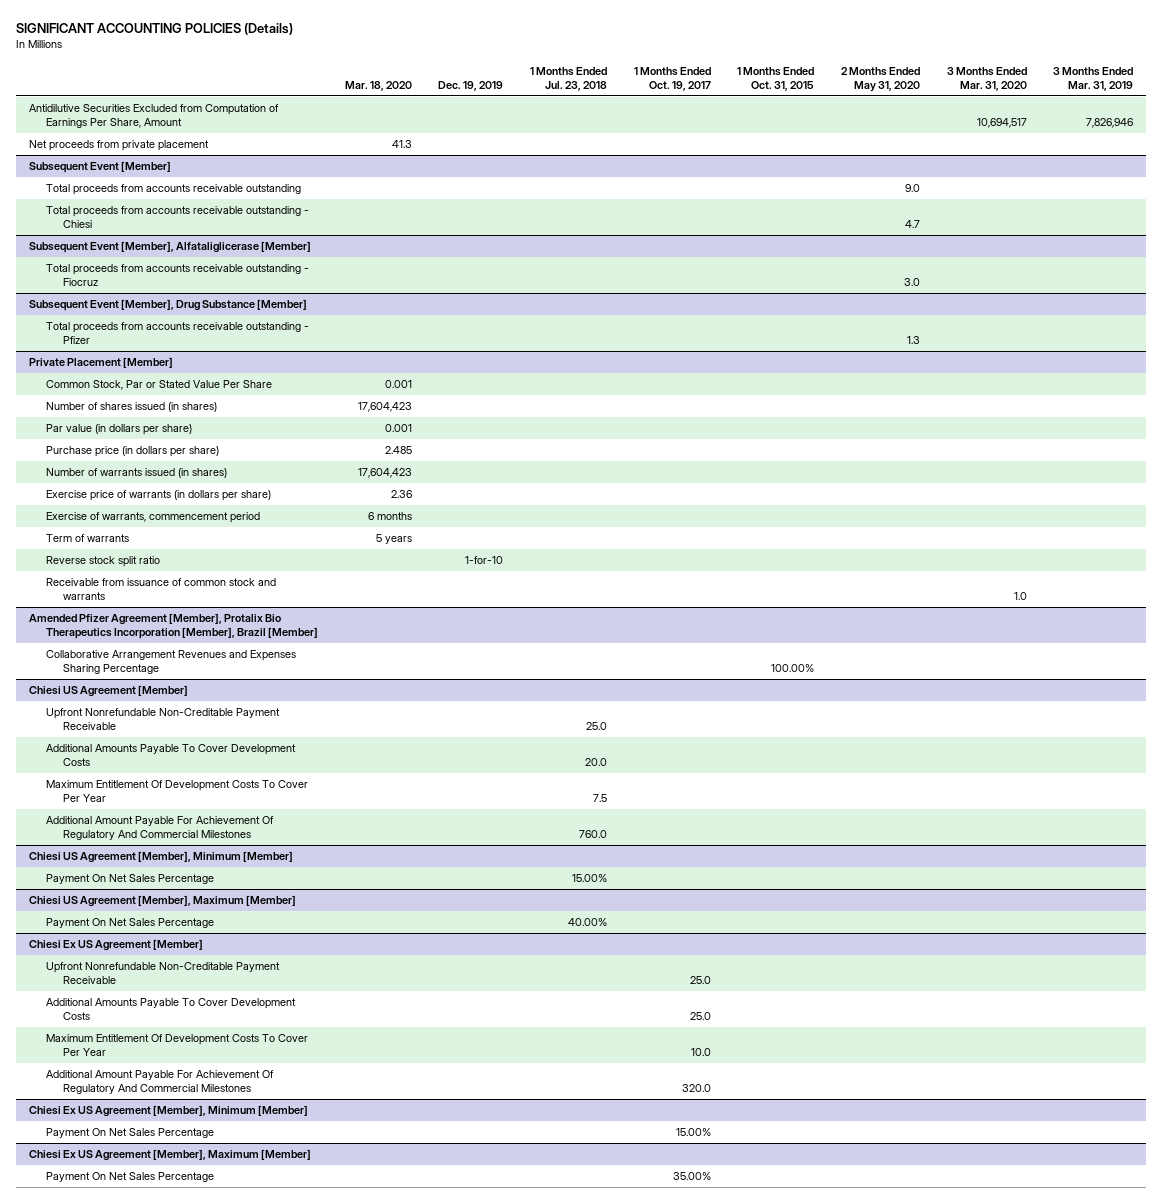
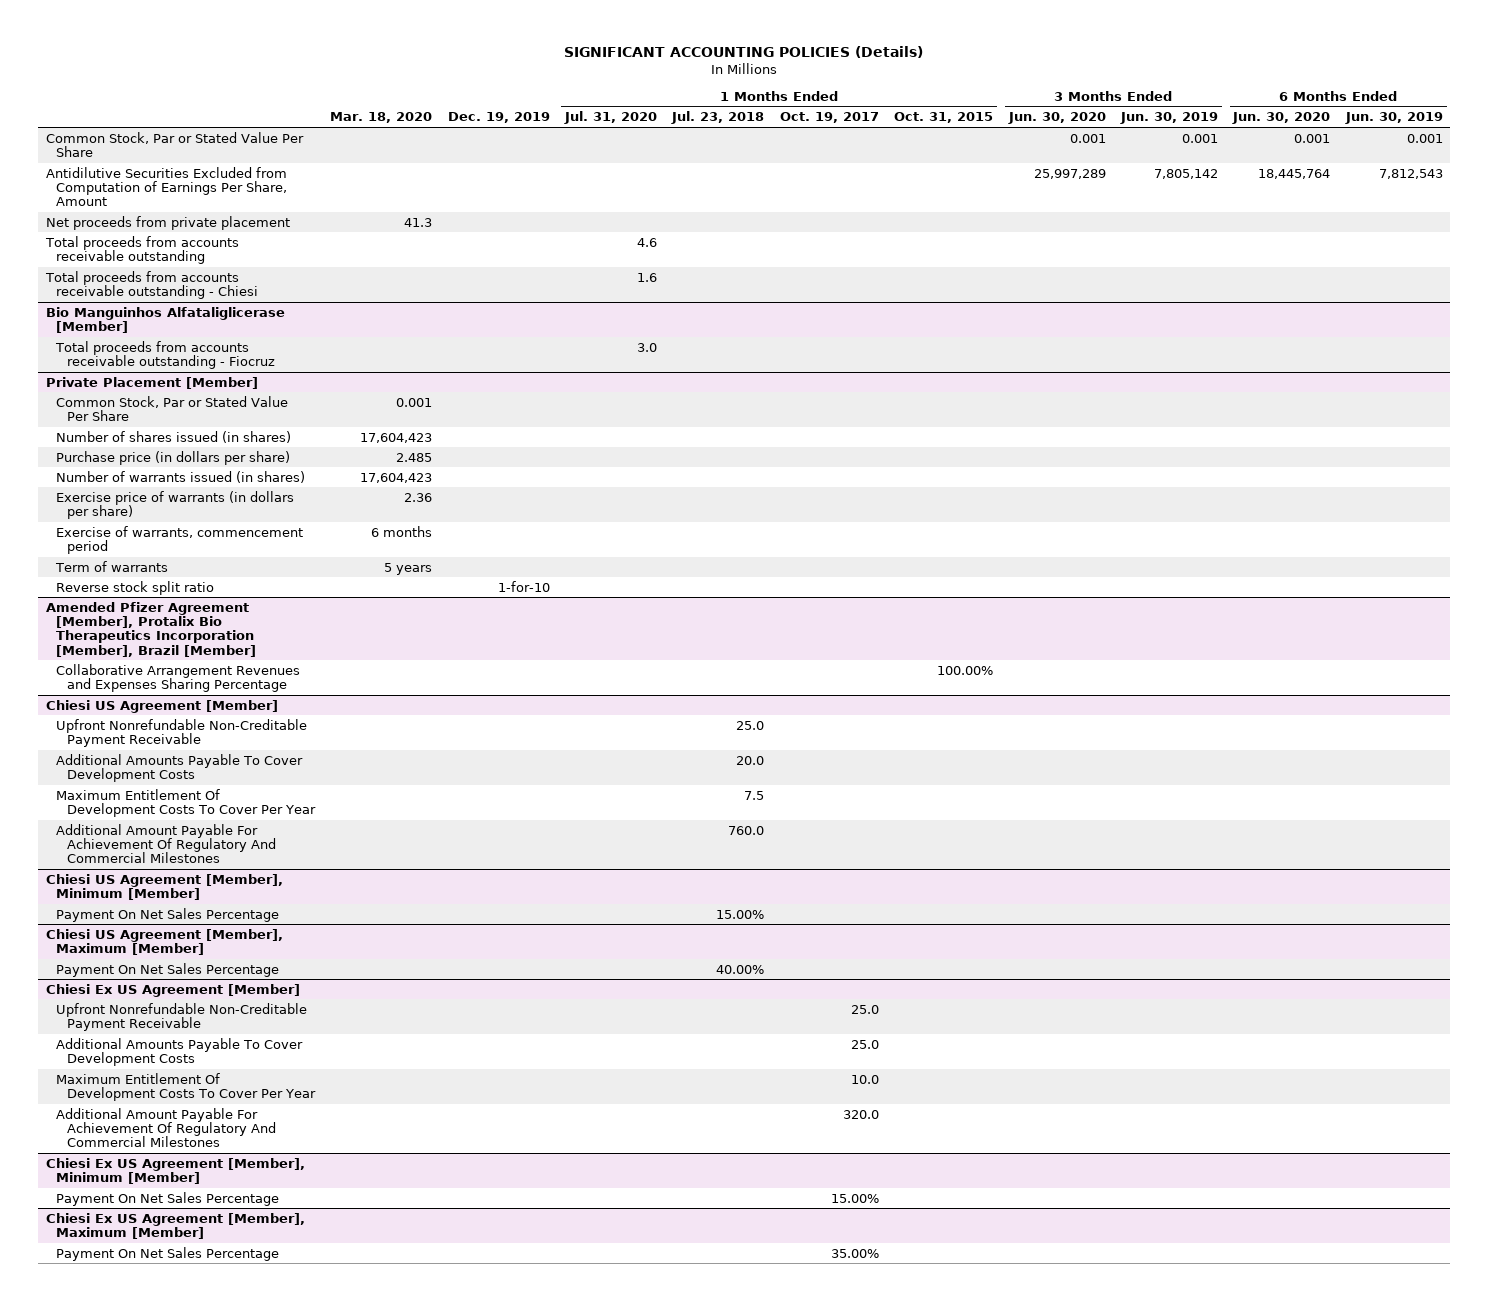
- | Mar. 18, 2020 | Dec. 19, 2019 | 1 Months Ended Jul. 23, 2018 | 1 Months Ended Oct. 19, 2017 | 1 Months Ended Oct. 31, 2015 | 2 Months Ended May 31, 2020 | 3 Months Ended Mar. 31, 2020 | 3 Months Ended Mar. 31, 2019
+ | Mar. 18, 2020 | Dec. 19, 2019 | 1 Months Ended Jul. 31, 2020 | 1 Months Ended Jul. 23, 2018 | 1 Months Ended Oct. 19, 2017 | 1 Months Ended Oct. 31, 2015 | 3 Months Ended Jun. 30, 2020 | 3 Months Ended Jun. 30, 2019 | 6 Months Ended Jun. 30, 2020 | 6 Months Ended Jun. 30, 2019
+ Common Stock, Par or Stated Value Per Share | | | | | | | 0.001 | 0.001 | 0.001 | 0.001
- Subsequent Event [Member]
- Total proceeds from accounts receivable outstanding | | | | | | 9.0 | |
- Total proceeds from accounts receivable outstanding - Chiesi | | | | | | 4.7 | |
- Subsequent Event [Member], Alfataliglicerase [Member]
- Total proceeds from accounts receivable outstanding - Fiocruz | | | | | | 3.0 | |
- Subsequent Event [Member], Drug Substance [Member]
- Total proceeds from accounts receivable outstanding - Pfizer | | | | | | 1.3 | |
+ Total proceeds from accounts receivable outstanding | | | 4.6 | | | | | | |
+ Total proceeds from accounts receivable outstanding - Chiesi | | | 1.6 | | | | | | |
+ Bio Manguinhos Alfataliglicerase [Member]
+ Total proceeds from accounts receivable outstanding - Fiocruz | | | 3.0 | | | | | | |
@ Private Placement [Member]
- Par value (in dollars per share) | 0.001 | | | | | | |
- Receivable from issuance of common stock and warrants | | | | | | | 1.0 |

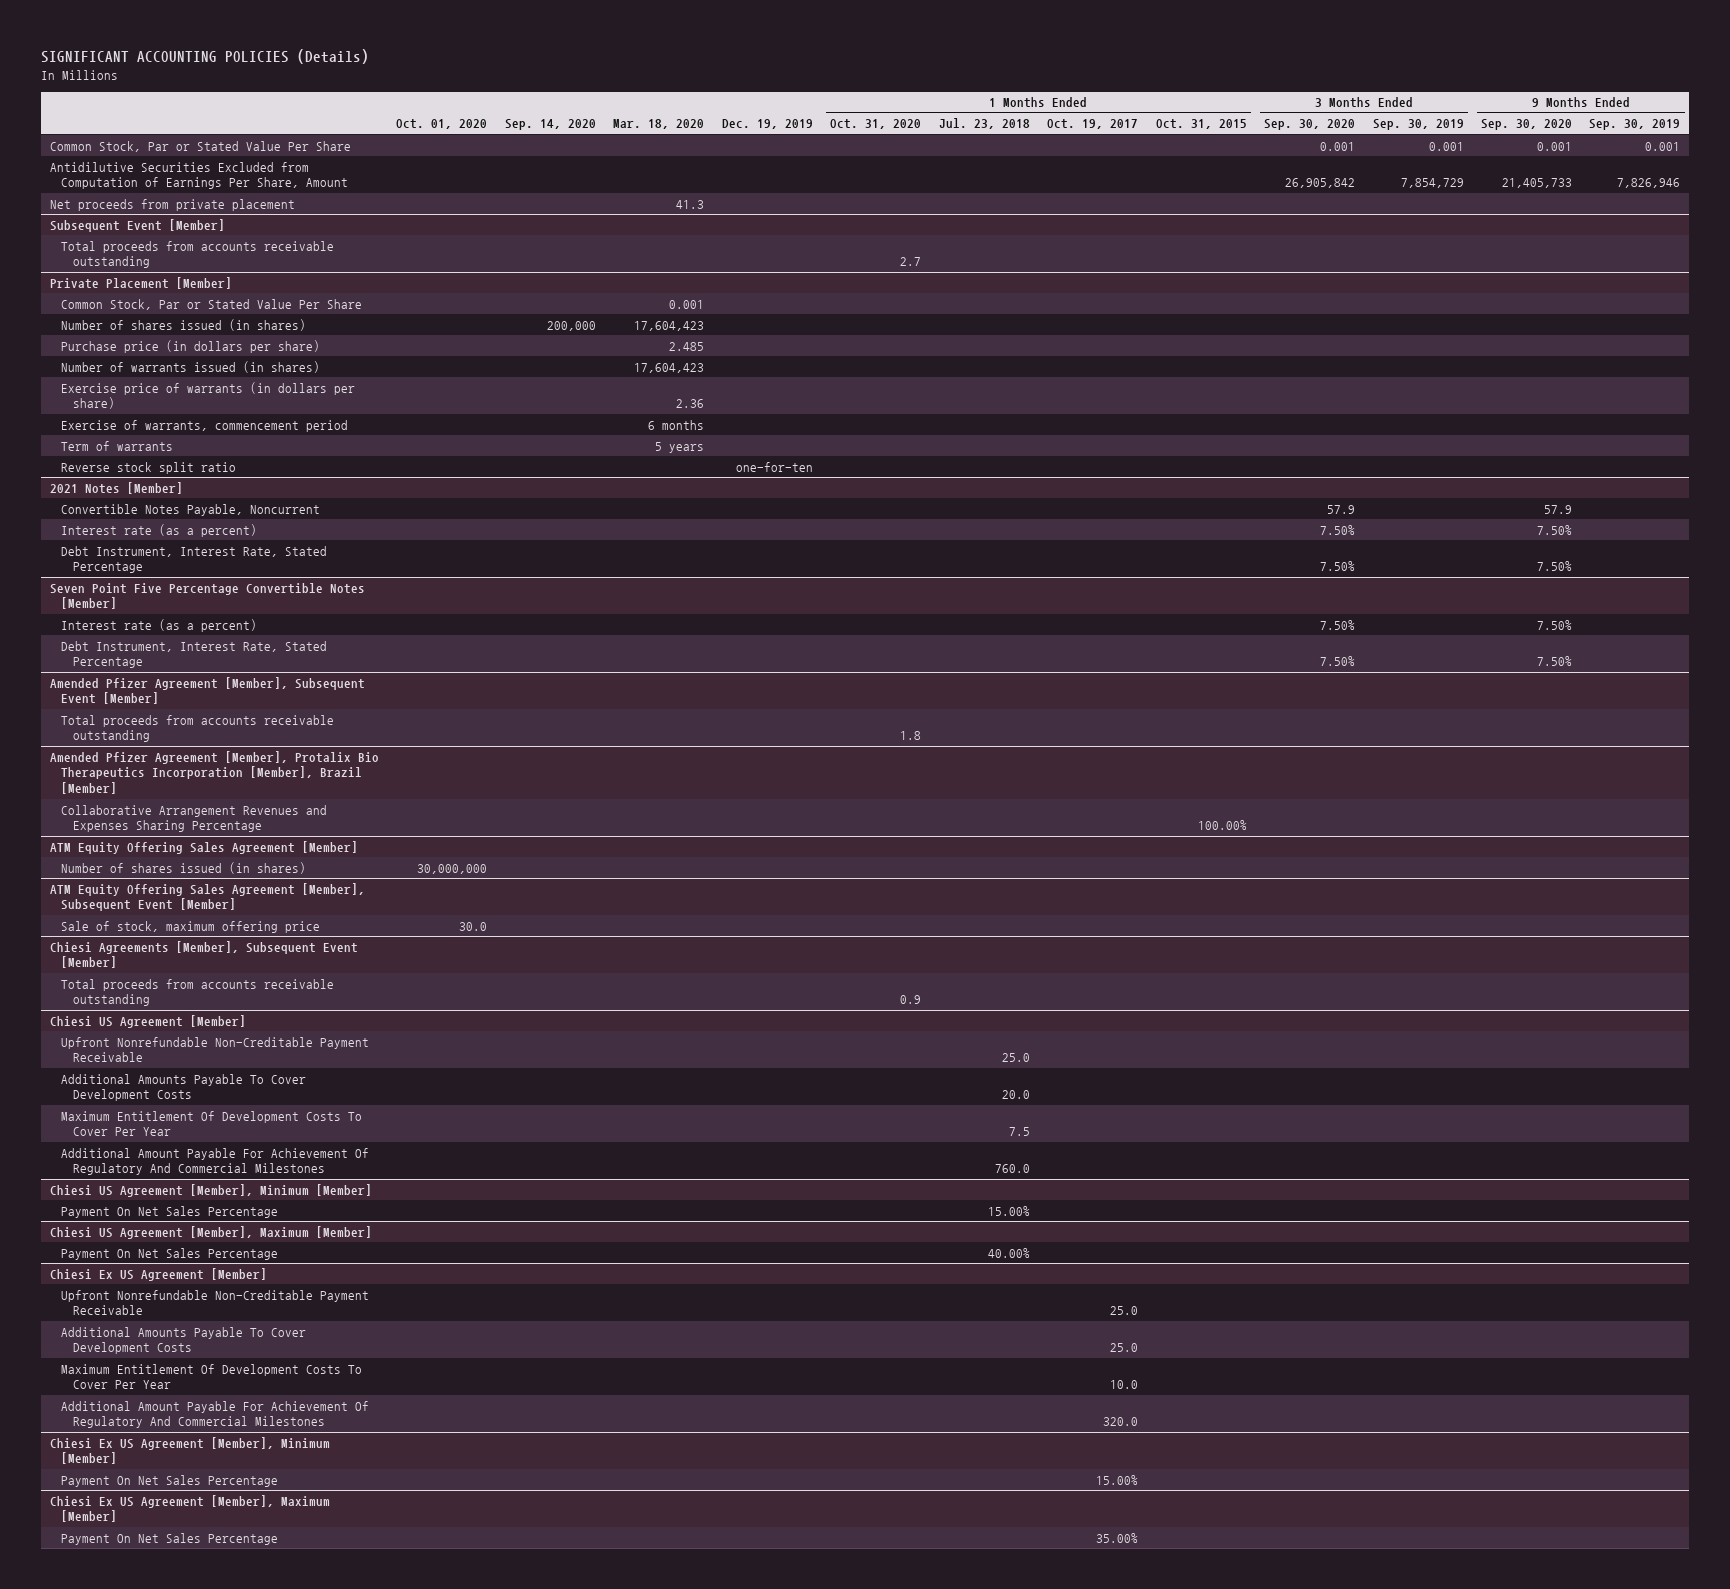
- | Mar. 18, 2020 | Dec. 19, 2019 | 1 Months Ended Jul. 31, 2020 | 1 Months Ended Jul. 23, 2018 | 1 Months Ended Oct. 19, 2017 | 1 Months Ended Oct. 31, 2015 | 3 Months Ended Jun. 30, 2020 | 3 Months Ended Jun. 30, 2019 | 6 Months Ended Jun. 30, 2020 | 6 Months Ended Jun. 30, 2019
+ | Oct. 01, 2020 | Sep. 14, 2020 | Mar. 18, 2020 | Dec. 19, 2019 | 1 Months Ended Oct. 31, 2020 | 1 Months Ended Jul. 23, 2018 | 1 Months Ended Oct. 19, 2017 | 1 Months Ended Oct. 31, 2015 | 3 Months Ended Sep. 30, 2020 | 3 Months Ended Sep. 30, 2019 | 9 Months Ended Sep. 30, 2020 | 9 Months Ended Sep. 30, 2019
- Total proceeds from accounts receivable outstanding | | | 4.6 | | | | | | |
- Total proceeds from accounts receivable outstanding - Chiesi | | | 1.6 | | | | | | |
- Bio Manguinhos Alfataliglicerase [Member]
- Total proceeds from accounts receivable outstanding - Fiocruz | | | 3.0 | | | | | | |
+ Subsequent Event [Member]
+ Total proceeds from accounts receivable outstanding | | | | | 2.7 | | | | | | |
@ Private Placement [Member]
- Reverse stock split ratio | | 1-for-10 | | | | | | | |
+ Reverse stock split ratio | | | | one-for-ten | | | | | | | |
+ 2021 Notes [Member]
+ Convertible Notes Payable, Noncurrent | | | | | | | | | 57.9 | | 57.9 |
+ Interest rate (as a percent) | | | | | | | | | 7.50% | | 7.50% |
+ Debt Instrument, Interest Rate, Stated Percentage | | | | | | | | | 7.50% | | 7.50% |
+ Seven Point Five Percentage Convertible Notes [Member]
+ Interest rate (as a percent) | | | | | | | | | 7.50% | | 7.50% |
+ Debt Instrument, Interest Rate, Stated Percentage | | | | | | | | | 7.50% | | 7.50% |
+ Amended Pfizer Agreement [Member], Subsequent Event [Member]
+ Total proceeds from accounts receivable outstanding | | | | | 1.8 | | | | | | |
+ ATM Equity Offering Sales Agreement [Member]
+ Number of shares issued (in shares) | 30,000,000 | | | | | | | | | | |
+ ATM Equity Offering Sales Agreement [Member], Subsequent Event [Member]
+ Sale of stock, maximum offering price | 30.0 | | | | | | | | | | |
+ Chiesi Agreements [Member], Subsequent Event [Member]
+ Total proceeds from accounts receivable outstanding | | | | | 0.9 | | | | | | |

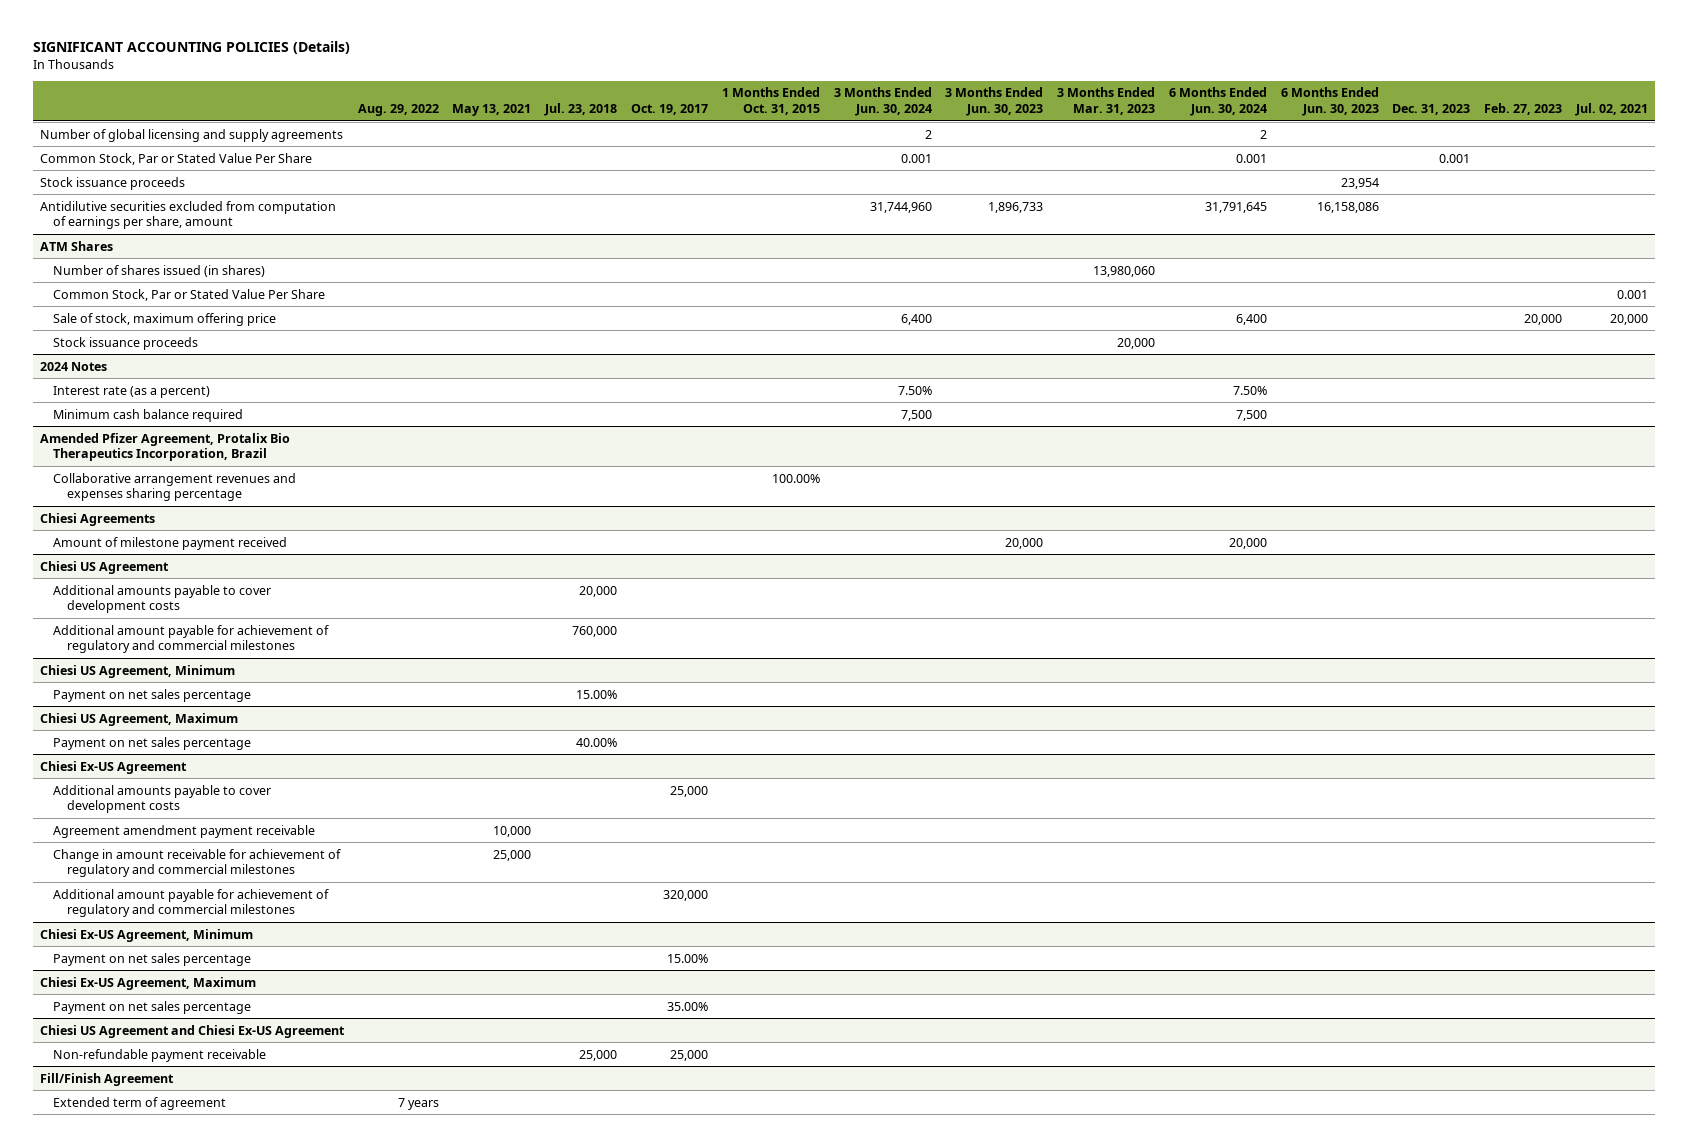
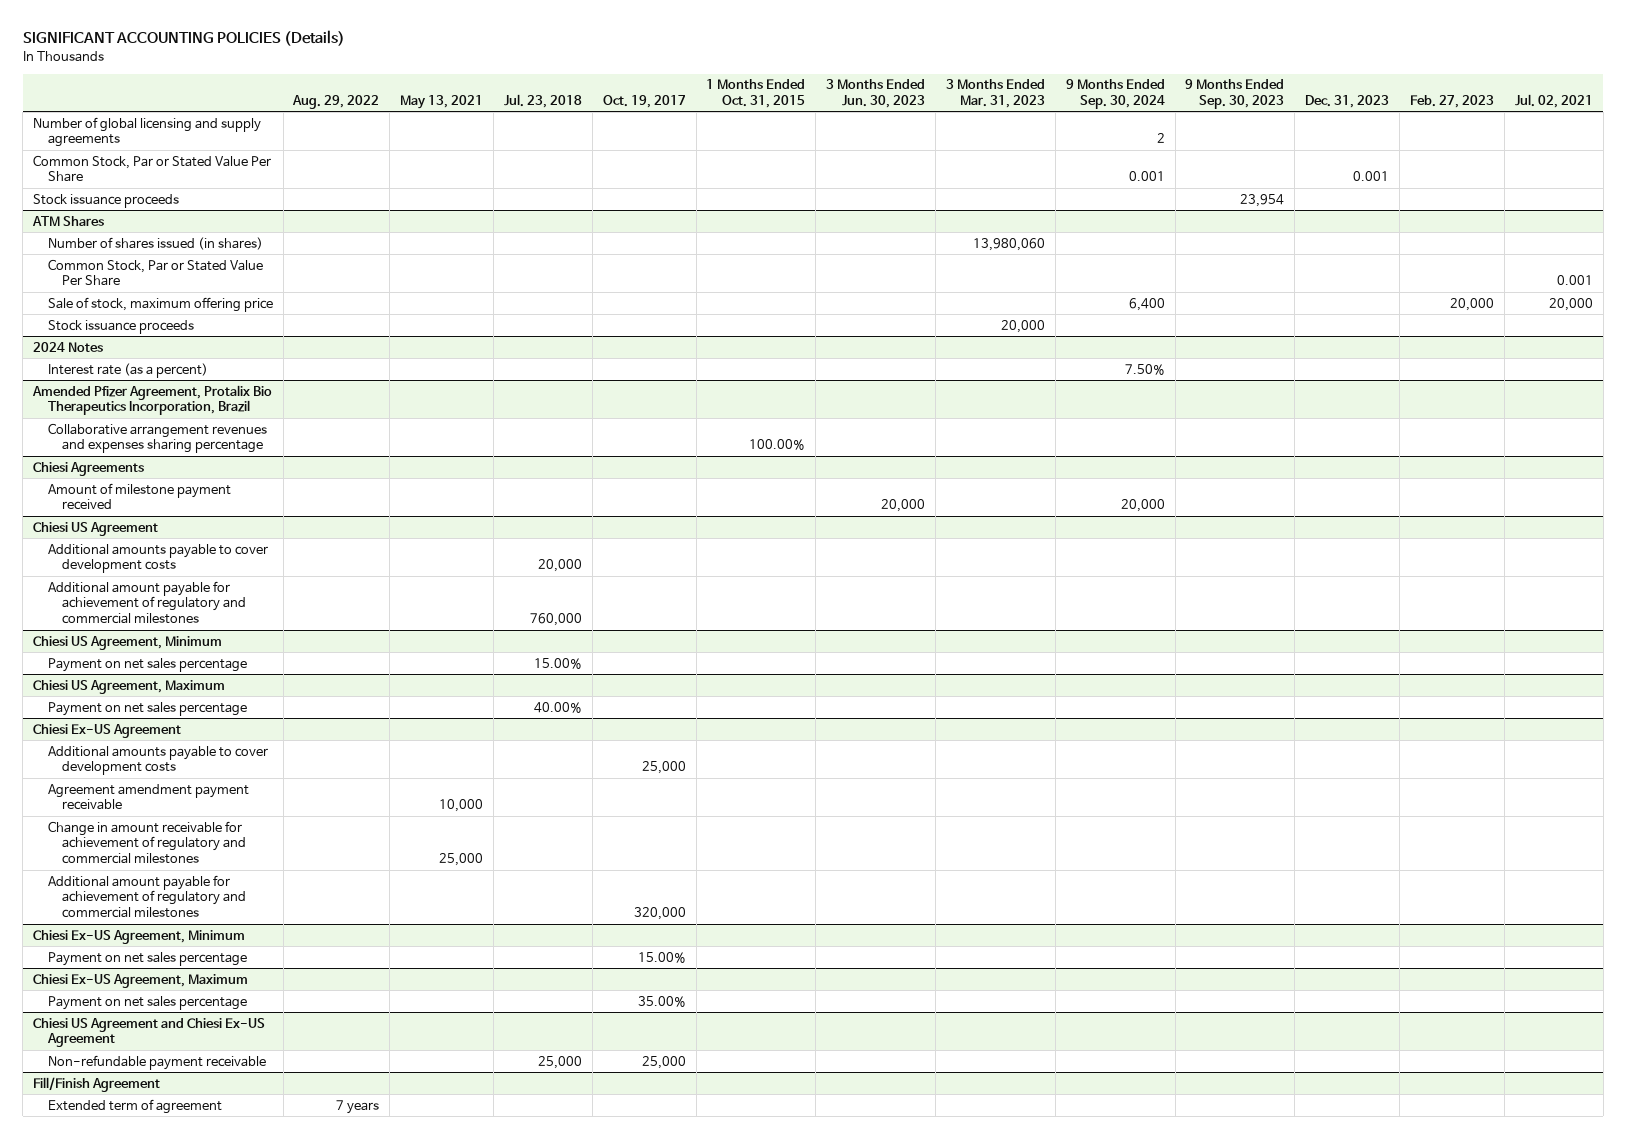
- | Aug. 29, 2022 | May 13, 2021 | Jul. 23, 2018 | Oct. 19, 2017 | 1 Months Ended Oct. 31, 2015 | 3 Months Ended Jun. 30, 2024 | 3 Months Ended Jun. 30, 2023 | 3 Months Ended Mar. 31, 2023 | 6 Months Ended Jun. 30, 2024 | 6 Months Ended Jun. 30, 2023 | Dec. 31, 2023 | Feb. 27, 2023 | Jul. 02, 2021
+ | Aug. 29, 2022 | May 13, 2021 | Jul. 23, 2018 | Oct. 19, 2017 | 1 Months Ended Oct. 31, 2015 | 3 Months Ended Jun. 30, 2023 | 3 Months Ended Mar. 31, 2023 | 9 Months Ended Sep. 30, 2024 | 9 Months Ended Sep. 30, 2023 | Dec. 31, 2023 | Feb. 27, 2023 | Jul. 02, 2021
- Antidilutive securities excluded from computation of earnings per share, amount | | | | | | 31,744,960 | 1,896,733 | | 31,791,645 | 16,158,086 | | |
@ 2024 Notes
- Minimum cash balance required | | | | | | 7,500 | | | 7,500 | | | |

